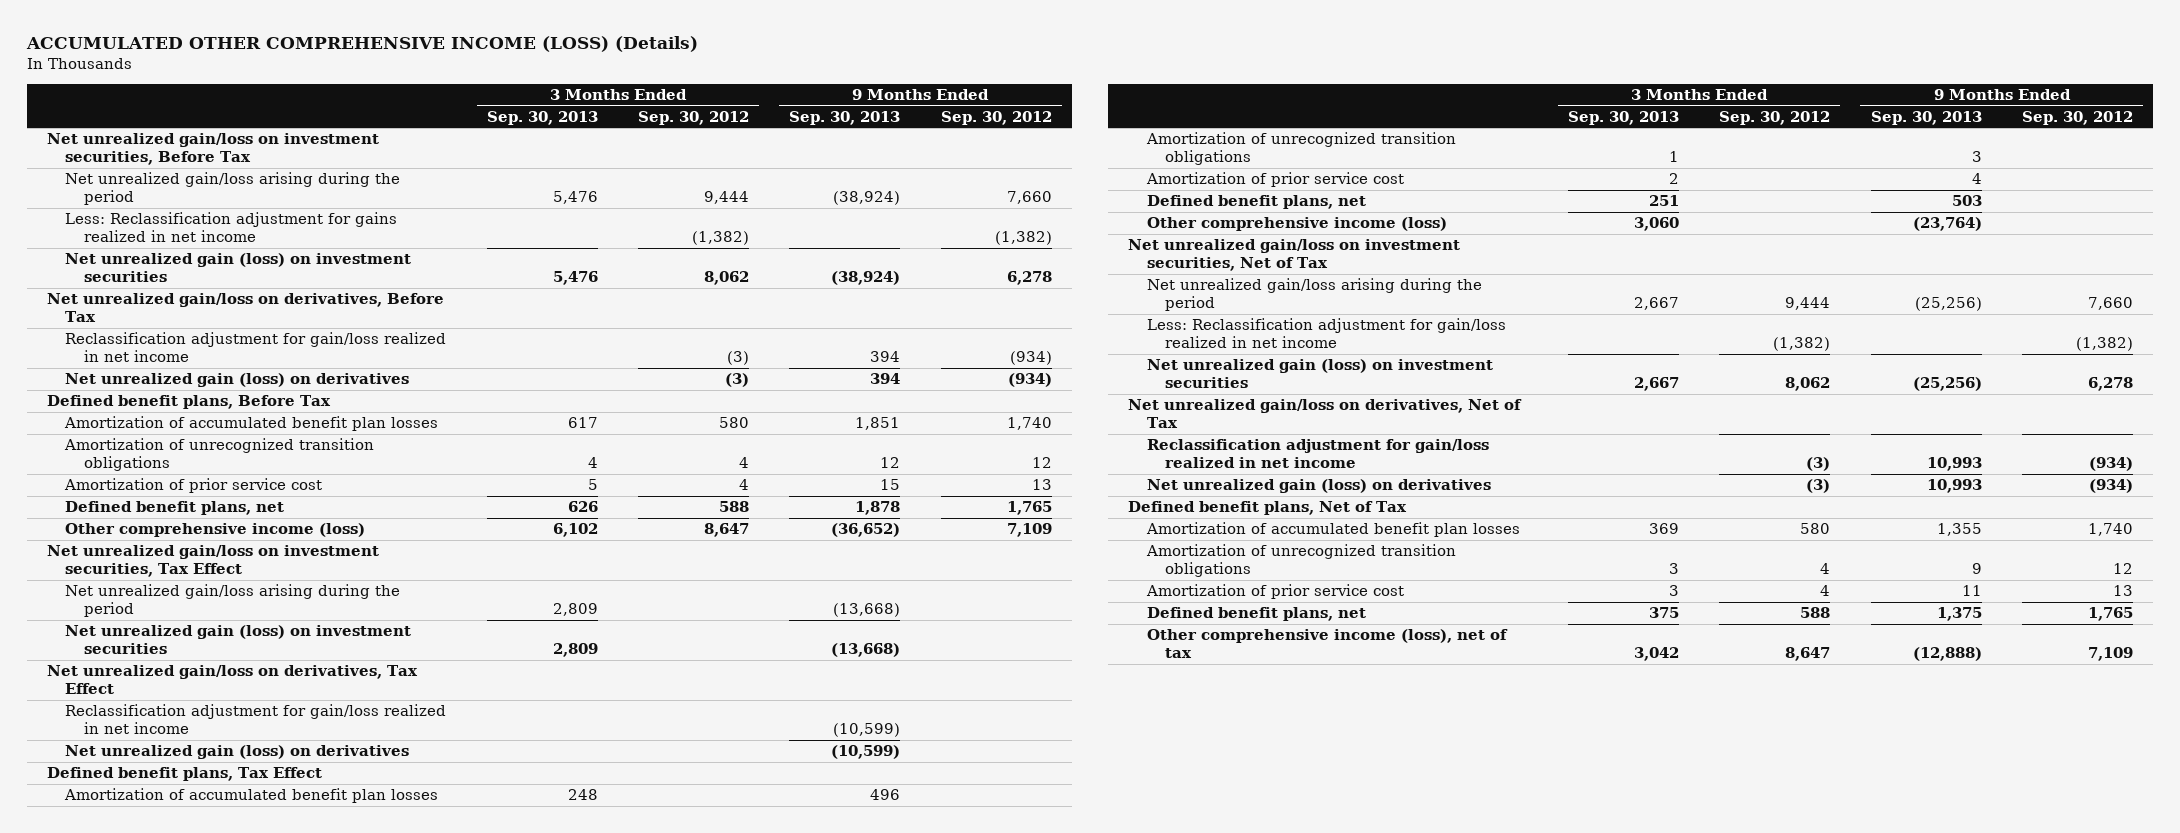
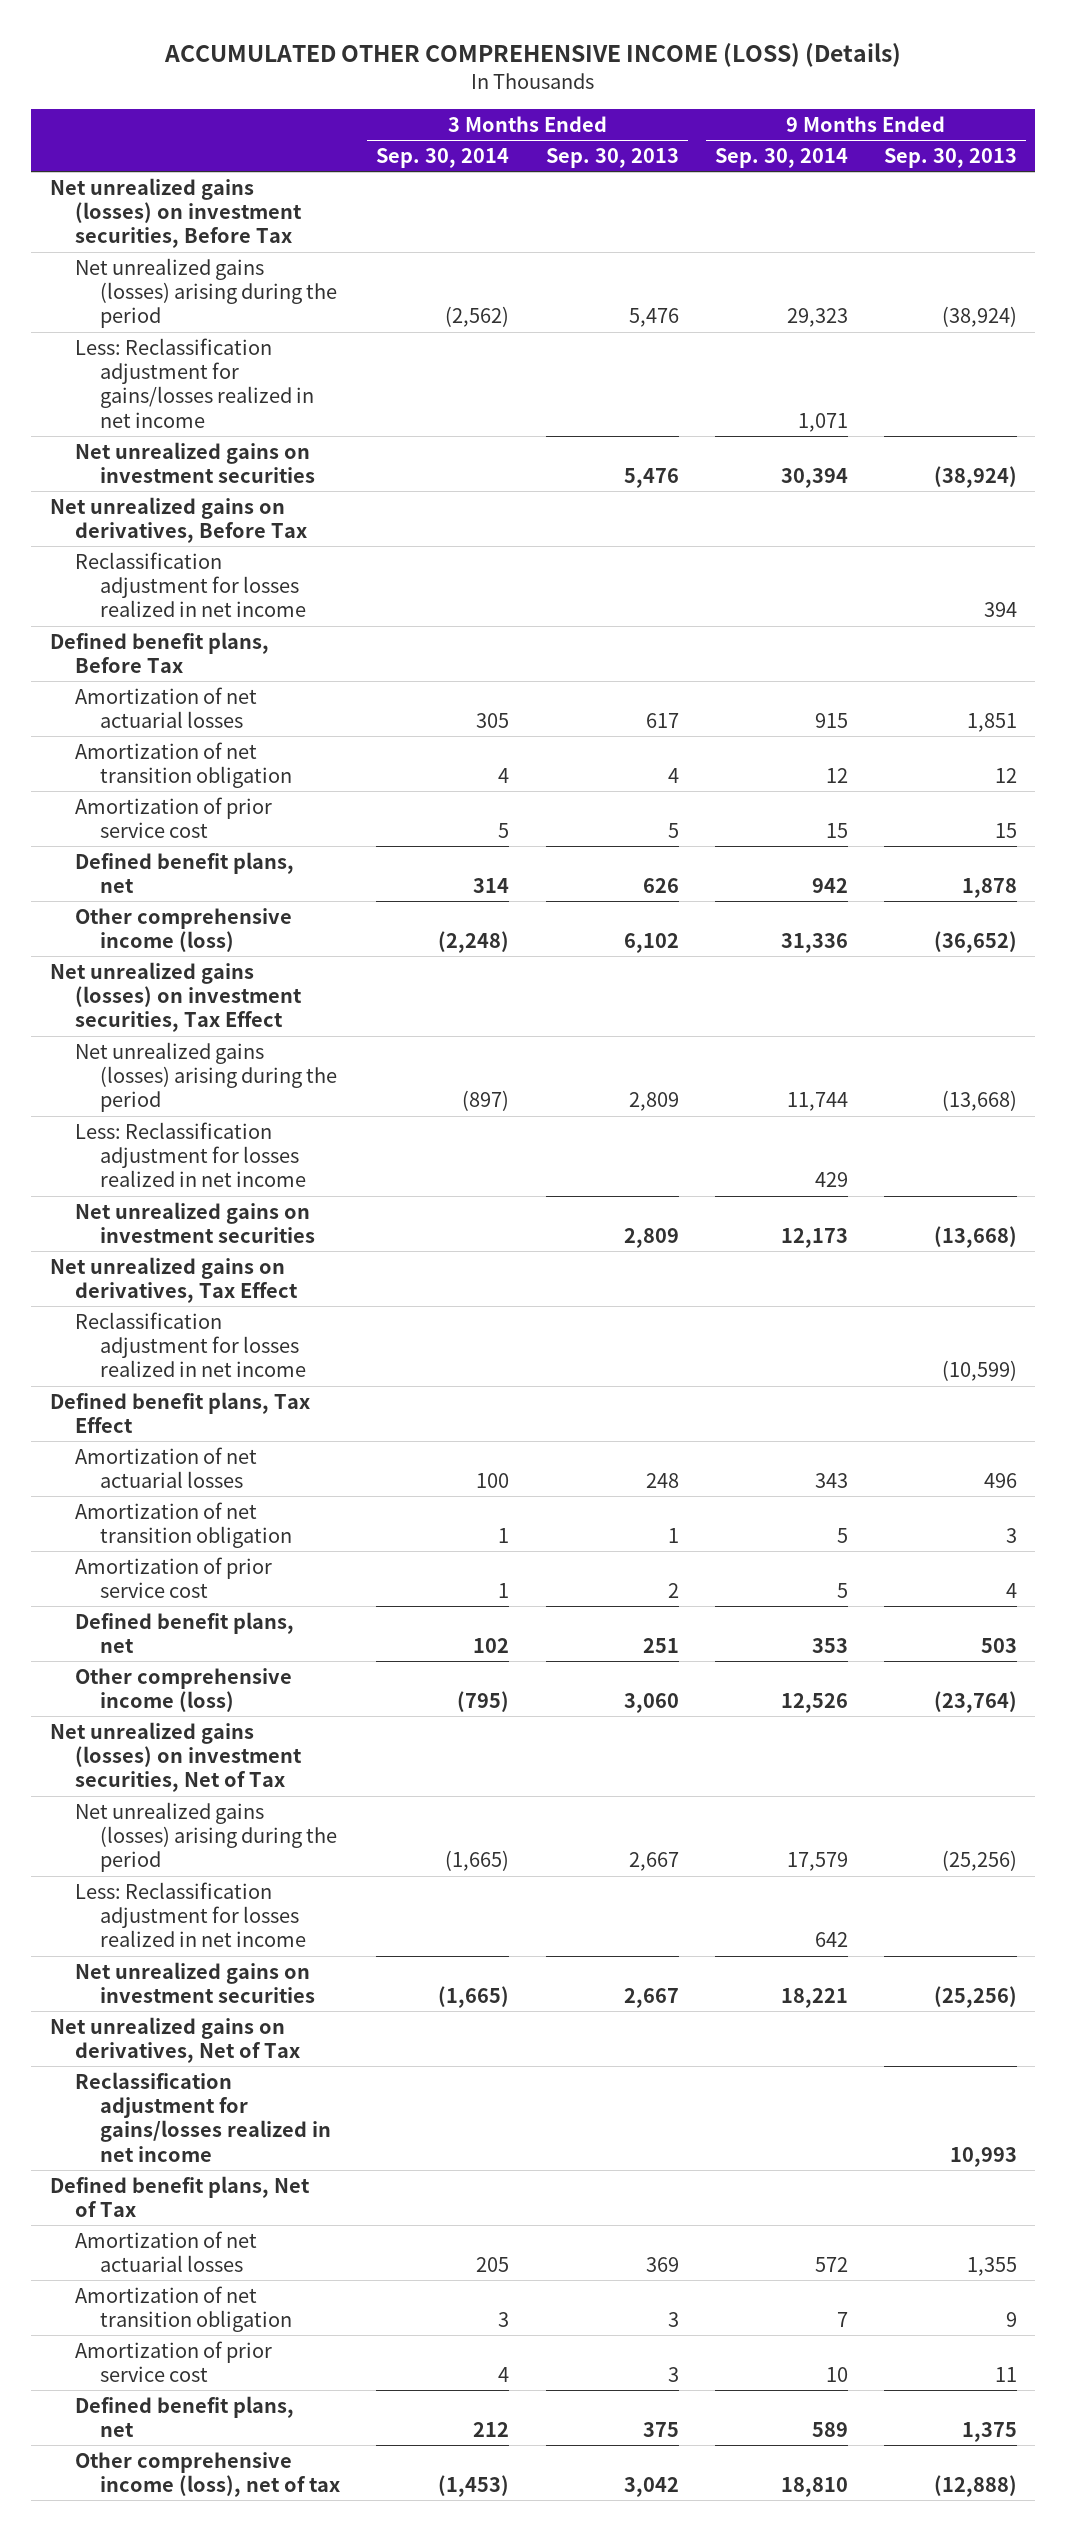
- | 3 Months Ended Sep. 30, 2013 | 3 Months Ended Sep. 30, 2012 | 9 Months Ended Sep. 30, 2013 | 9 Months Ended Sep. 30, 2012
+ | 3 Months Ended Sep. 30, 2014 | 3 Months Ended Sep. 30, 2013 | 9 Months Ended Sep. 30, 2014 | 9 Months Ended Sep. 30, 2013
- Net unrealized gain/loss on investment securities, Before Tax
- Net unrealized gain/loss arising during the period | 5,476 | 9,444 | (38,924) | 7,660
- Less: Reclassification adjustment for gains realized in net income | | (1,382) | | (1,382)
- Net unrealized gain (loss) on investment securities | 5,476 | 8,062 | (38,924) | 6,278
- Net unrealized gain/loss on derivatives, Before Tax
- Reclassification adjustment for gain/loss realized in net income | | (3) | 394 | (934)
- Net unrealized gain (loss) on derivatives | | (3) | 394 | (934)
+ Net unrealized gains (losses) on investment securities, Before Tax
+ Net unrealized gains (losses) arising during the period | (2,562) | 5,476 | 29,323 | (38,924)
+ Less: Reclassification adjustment for gains/losses realized in net income | | | 1,071 |
+ Net unrealized gains on investment securities | | 5,476 | 30,394 | (38,924)
+ Net unrealized gains on derivatives, Before Tax
+ Reclassification adjustment for losses realized in net income | | | | 394
- Amortization of accumulated benefit plan losses | 617 | 580 | 1,851 | 1,740
- Amortization of unrecognized transition obligations | 4 | 4 | 12 | 12
+ Amortization of net actuarial losses | 305 | 617 | 915 | 1,851
+ Amortization of net transition obligation | 4 | 4 | 12 | 12
- Net unrealized gain/loss on investment securities, Tax Effect
- Net unrealized gain/loss arising during the period | 2,809 | | (13,668) |
- Net unrealized gain (loss) on investment securities | 2,809 | | (13,668) |
- Net unrealized gain/loss on derivatives, Tax Effect
- Reclassification adjustment for gain/loss realized in net income | | | (10,599) |
- Net unrealized gain (loss) on derivatives | | | (10,599) |
+ Net unrealized gains (losses) on investment securities, Tax Effect
+ Net unrealized gains (losses) arising during the period | (897) | 2,809 | 11,744 | (13,668)
+ Less: Reclassification adjustment for losses realized in net income | | | 429 |
+ Net unrealized gains on investment securities | | 2,809 | 12,173 | (13,668)
+ Net unrealized gains on derivatives, Tax Effect
+ Reclassification adjustment for losses realized in net income | | | | (10,599)
- Amortization of accumulated benefit plan losses | 248 | | 496 |
- Amortization of unrecognized transition obligations | 1 | | 3 |
+ Amortization of net actuarial losses | 100 | 248 | 343 | 496
+ Amortization of net transition obligation | 1 | 1 | 5 | 3
- Net unrealized gain/loss on investment securities, Net of Tax
- Net unrealized gain/loss arising during the period | 2,667 | 9,444 | (25,256) | 7,660
- Less: Reclassification adjustment for gain/loss realized in net income | | (1,382) | | (1,382)
- Net unrealized gain (loss) on investment securities | 2,667 | 8,062 | (25,256) | 6,278
- Net unrealized gain/loss on derivatives, Net of Tax
- Reclassification adjustment for gain/loss realized in net income | | (3) | 10,993 | (934)
- Net unrealized gain (loss) on derivatives | | (3) | 10,993 | (934)
+ Net unrealized gains (losses) on investment securities, Net of Tax
+ Net unrealized gains (losses) arising during the period | (1,665) | 2,667 | 17,579 | (25,256)
+ Less: Reclassification adjustment for losses realized in net income | | | 642 |
+ Net unrealized gains on investment securities | (1,665) | 2,667 | 18,221 | (25,256)
+ Net unrealized gains on derivatives, Net of Tax
+ Reclassification adjustment for gains/losses realized in net income | | | | 10,993
- Amortization of accumulated benefit plan losses | 369 | 580 | 1,355 | 1,740
- Amortization of unrecognized transition obligations | 3 | 4 | 9 | 12
+ Amortization of net actuarial losses | 205 | 369 | 572 | 1,355
+ Amortization of net transition obligation | 3 | 3 | 7 | 9

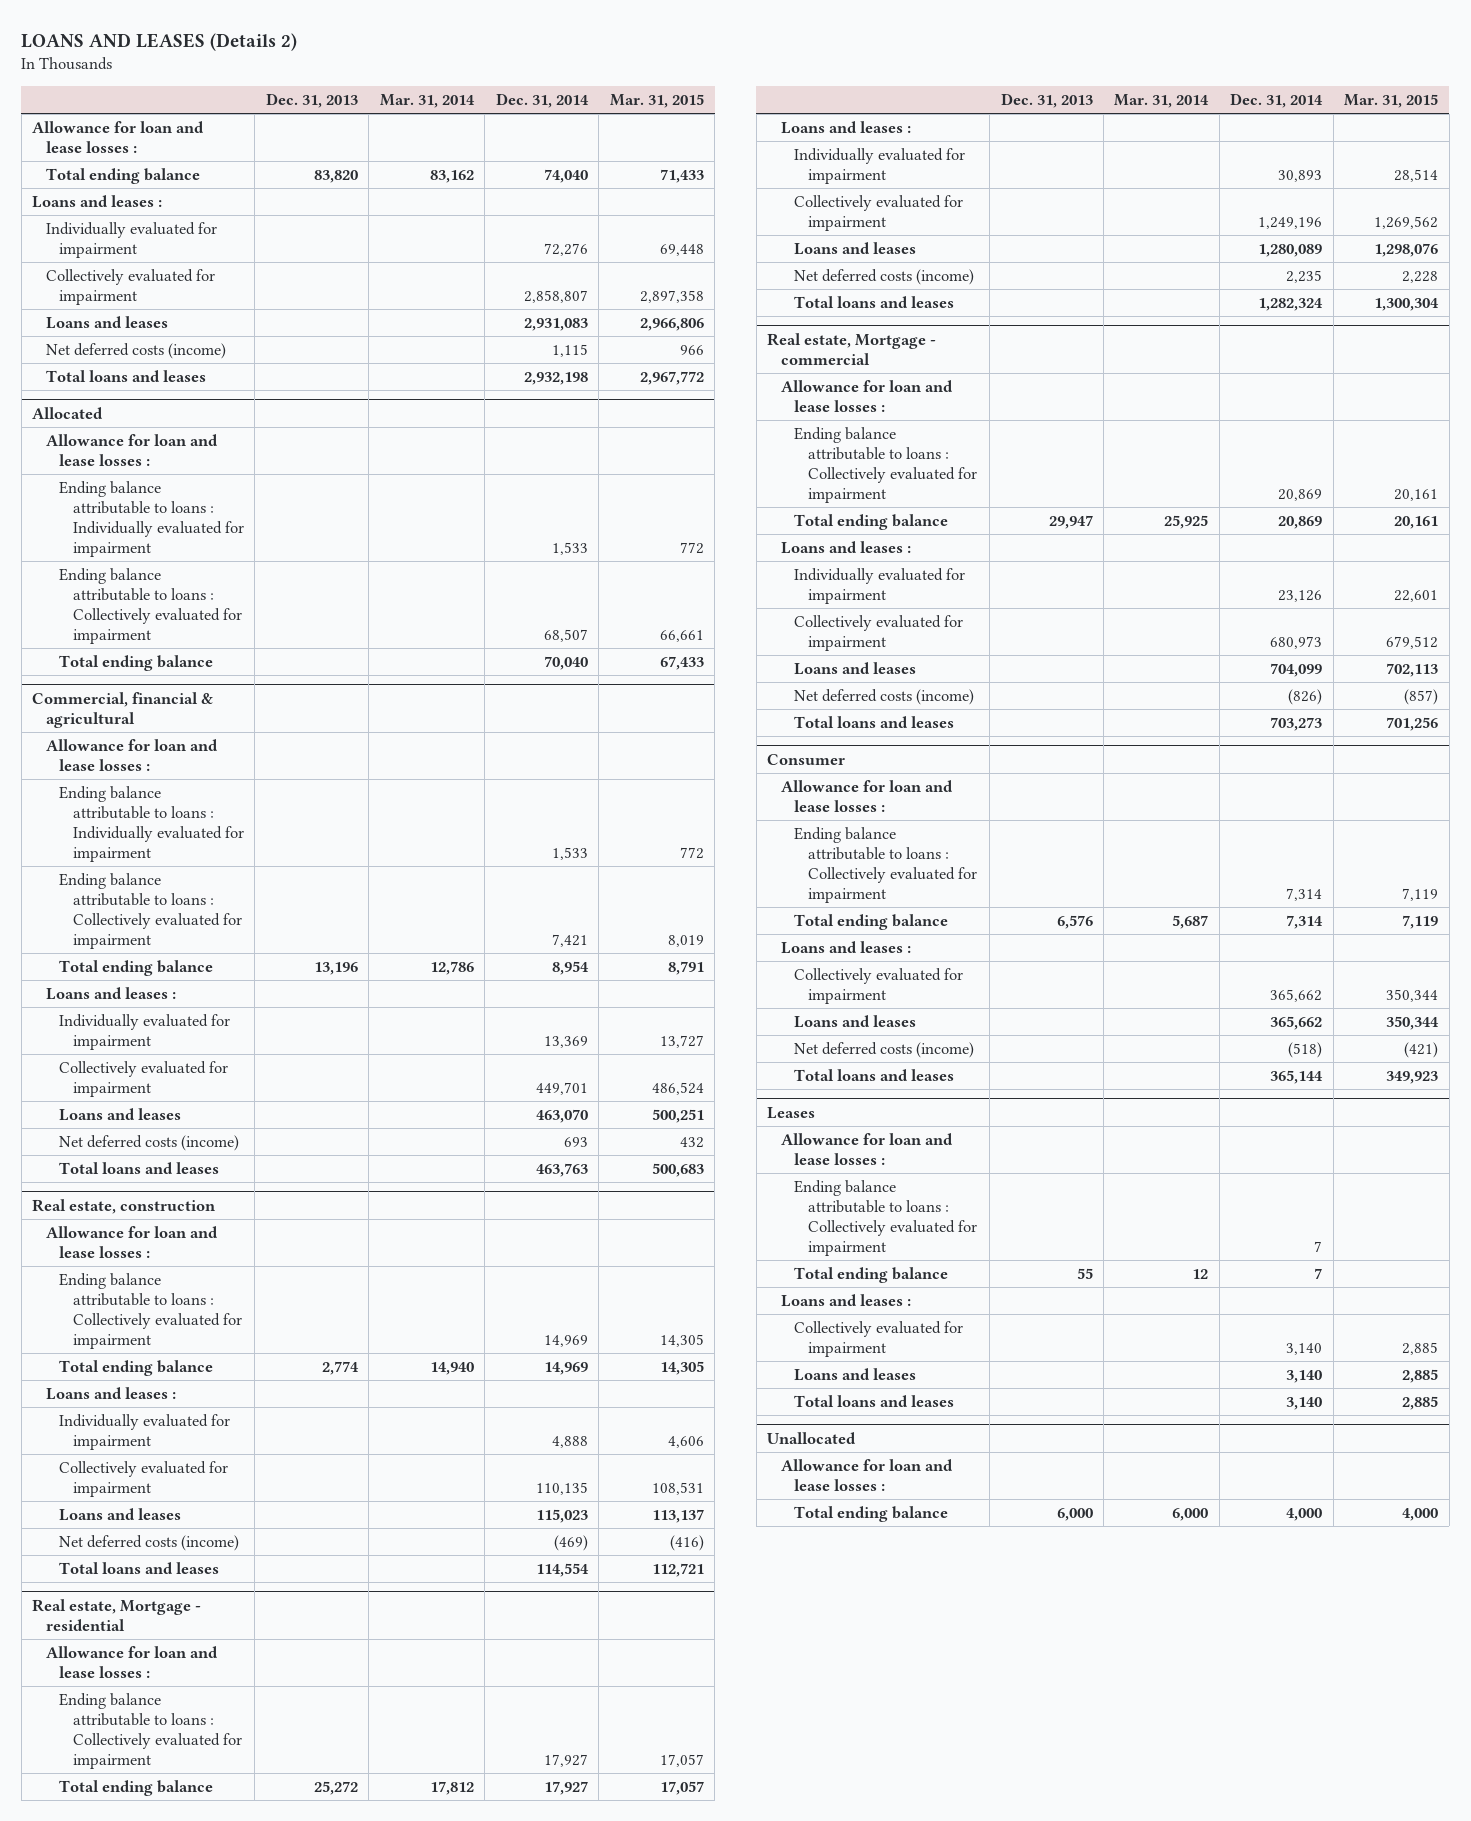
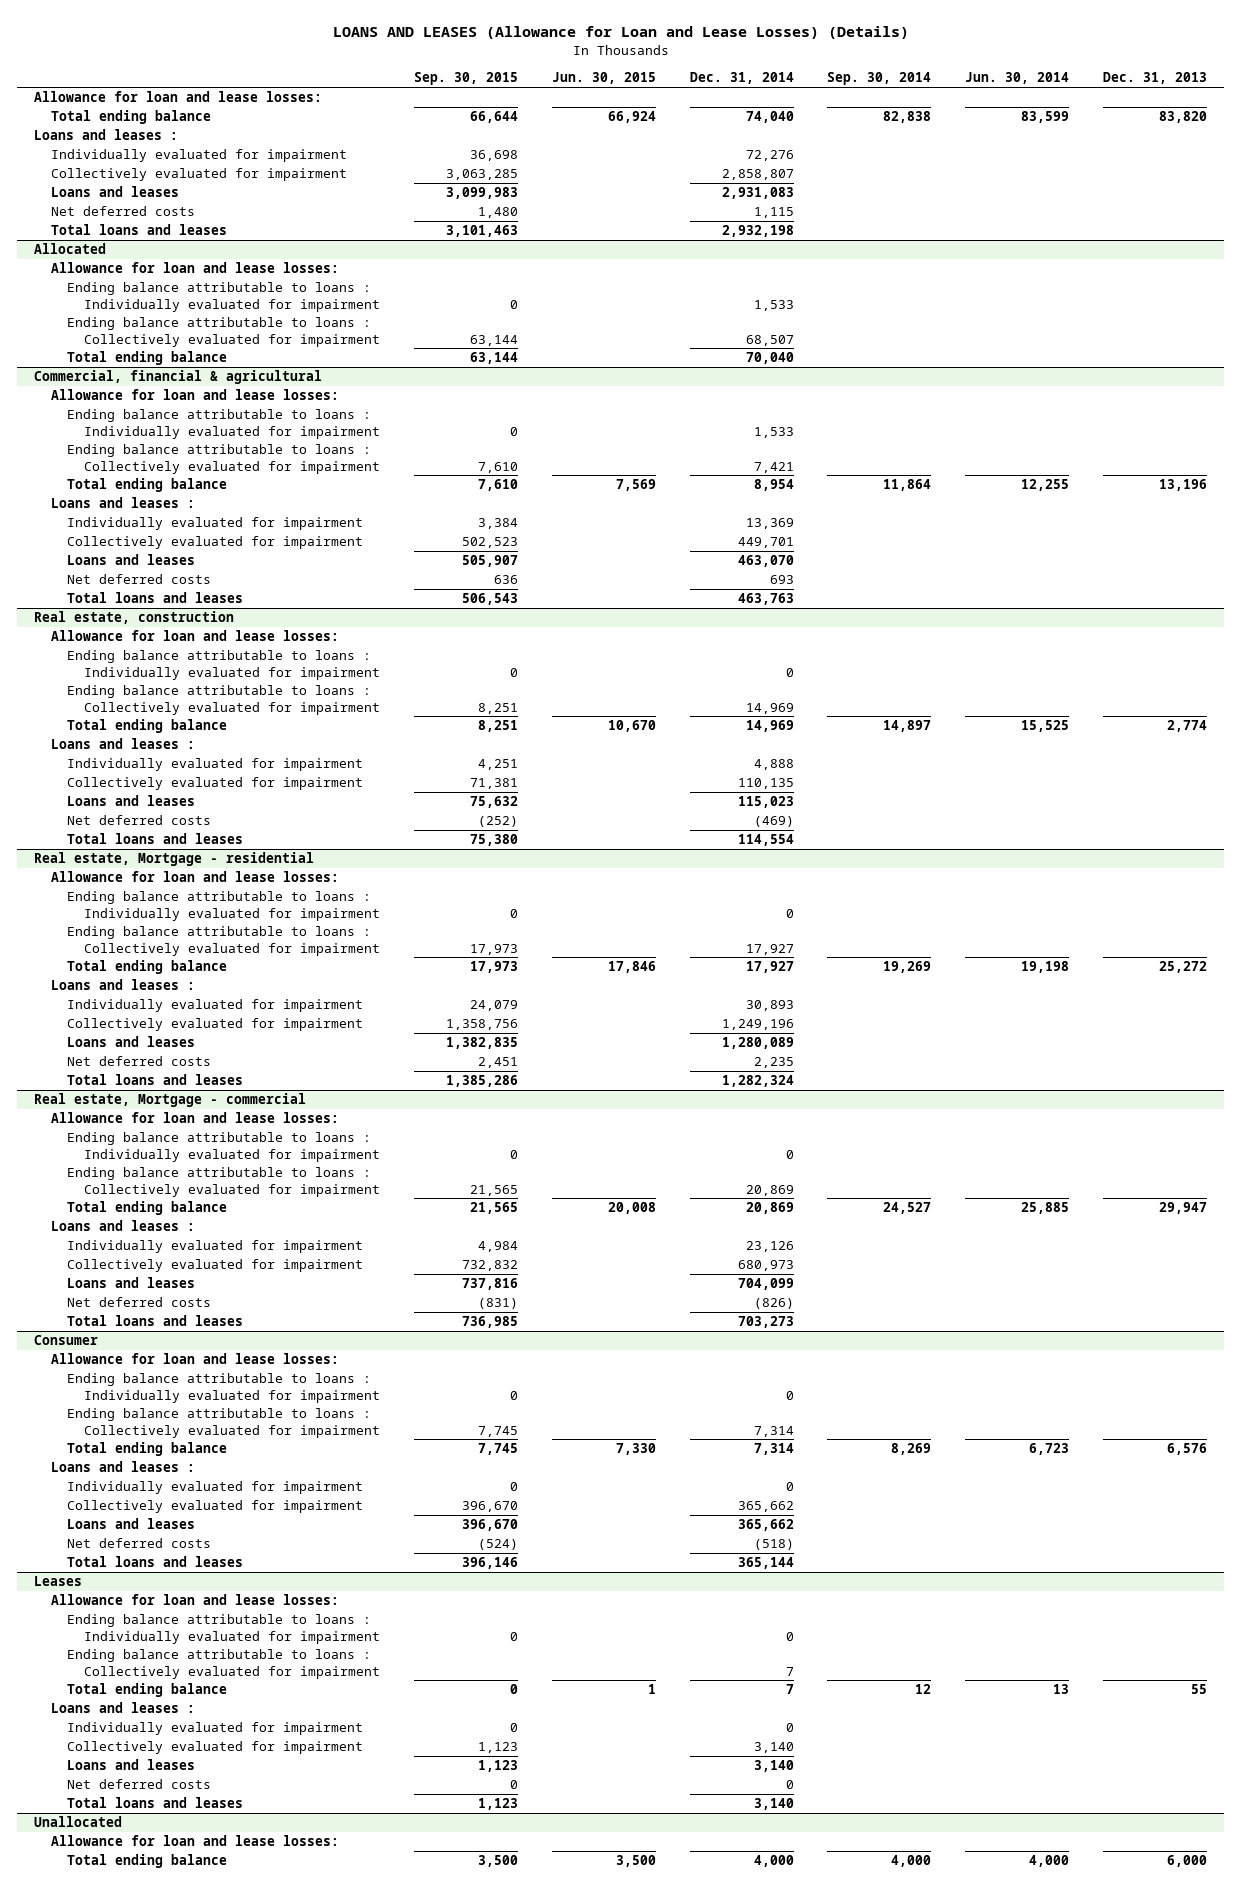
- LOANS AND LEASES (Details 2)
+ LOANS AND LEASES (Allowance for Loan and Lease Losses) (Details)
- | Dec. 31, 2013 | Mar. 31, 2014 | Dec. 31, 2014 | Mar. 31, 2015
+ | Sep. 30, 2015 | Jun. 30, 2015 | Dec. 31, 2014 | Sep. 30, 2014 | Jun. 30, 2014 | Dec. 31, 2013
- Allowance for loan and lease losses :
+ Allowance for loan and lease losses:
- Net deferred costs (income) | | | 1,115 | 966
+ Net deferred costs | 1,480 | | 1,115 | | |
@ Allocated
- Allowance for loan and lease losses :
+ Allowance for loan and lease losses:
@ Commercial, financial & agricultural
- Allowance for loan and lease losses :
+ Allowance for loan and lease losses:
- Net deferred costs (income) | | | 693 | 432
+ Net deferred costs | 636 | | 693 | | |
@ Real estate, construction
- Allowance for loan and lease losses :
+ Allowance for loan and lease losses:
+ Ending balance attributable to loans : Individually evaluated for impairment | 0 | | 0 | | |
- Net deferred costs (income) | | | (469) | (416)
+ Net deferred costs | (252) | | (469) | | |
@ Real estate, Mortgage - residential
- Allowance for loan and lease losses :
+ Allowance for loan and lease losses:
+ Ending balance attributable to loans : Individually evaluated for impairment | 0 | | 0 | | |
- Net deferred costs (income) | | | 2,235 | 2,228
+ Net deferred costs | 2,451 | | 2,235 | | |
@ Real estate, Mortgage - commercial
- Allowance for loan and lease losses :
+ Allowance for loan and lease losses:
+ Ending balance attributable to loans : Individually evaluated for impairment | 0 | | 0 | | |
- Net deferred costs (income) | | | (826) | (857)
+ Net deferred costs | (831) | | (826) | | |
@ Consumer
- Allowance for loan and lease losses :
+ Allowance for loan and lease losses:
+ Ending balance attributable to loans : Individually evaluated for impairment | 0 | | 0 | | |
+ Individually evaluated for impairment | 0 | | 0 | | |
- Net deferred costs (income) | | | (518) | (421)
+ Net deferred costs | (524) | | (518) | | |
@ Leases
- Allowance for loan and lease losses :
+ Allowance for loan and lease losses:
+ Ending balance attributable to loans : Individually evaluated for impairment | 0 | | 0 | | |
+ Individually evaluated for impairment | 0 | | 0 | | |
+ Net deferred costs | 0 | | 0 | | |
@ Unallocated
- Allowance for loan and lease losses :
+ Allowance for loan and lease losses:

